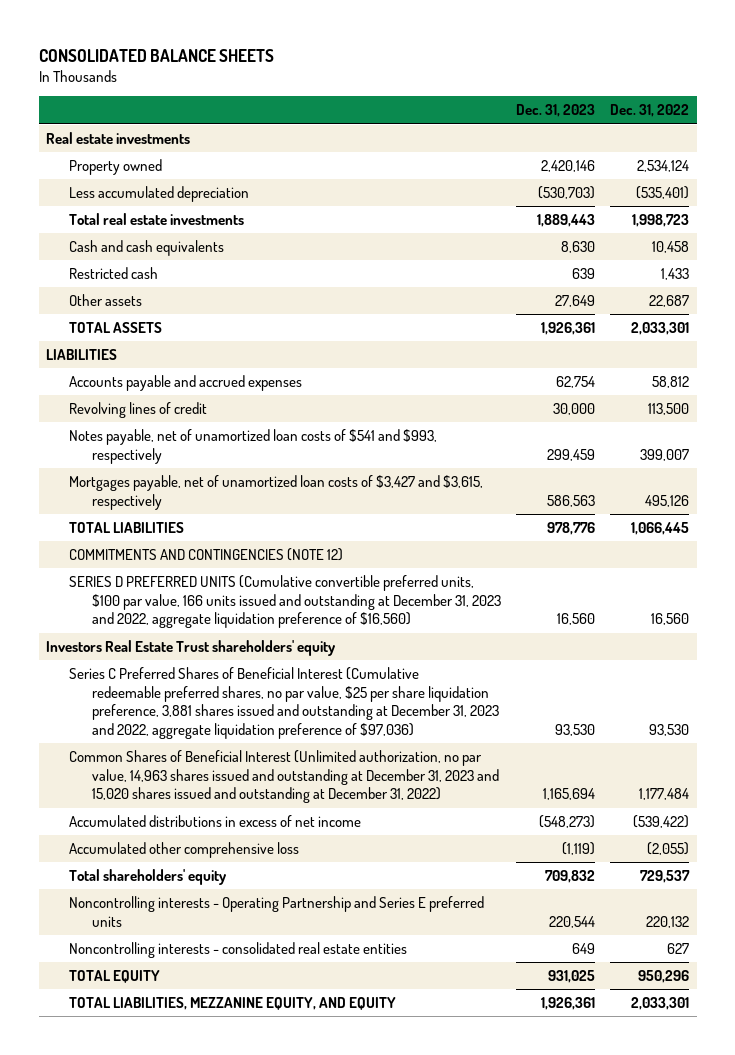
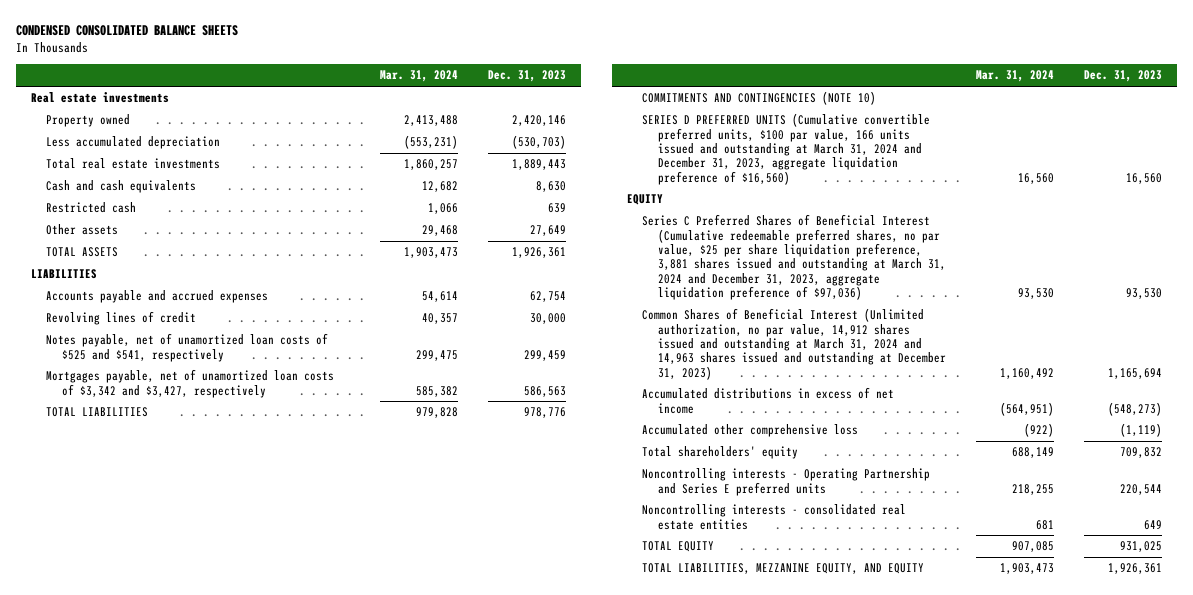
- CONSOLIDATED BALANCE SHEETS
+ CONDENSED CONSOLIDATED BALANCE SHEETS
- | Dec. 31, 2023 | Dec. 31, 2022
+ | Mar. 31, 2024 | Dec. 31, 2023
- Notes payable, net of unamortized loan costs of $541 and $993, respectively | 299,459 | 399,007
- Mortgages payable, net of unamortized loan costs of $3,427 and $3,615, respectively | 586,563 | 495,126
+ Notes payable, net of unamortized loan costs of $525 and $541, respectively | 299,475 | 299,459
+ Mortgages payable, net of unamortized loan costs of $3,342 and $3,427, respectively | 585,382 | 586,563
- COMMITMENTS AND CONTINGENCIES (NOTE 12)
- SERIES D PREFERRED UNITS (Cumulative convertible preferred units, $100 par value, 166 units issued and outstanding at December 31, 2023 and 2022, aggregate liquidation preference of $16,560) | 16,560 | 16,560
- Investors Real Estate Trust shareholders' equity
- Series C Preferred Shares of Beneficial Interest (Cumulative redeemable preferred shares, no par value, $25 per share liquidation preference, 3,881 shares issued and outstanding at December 31, 2023 and 2022, aggregate liquidation preference of $97,036) | 93,530 | 93,530
- Common Shares of Beneficial Interest (Unlimited authorization, no par value, 14,963 shares issued and outstanding at December 31, 2023 and 15,020 shares issued and outstanding at December 31, 2022) | 1,165,694 | 1,177,484
+ COMMITMENTS AND CONTINGENCIES (NOTE 10)
+ SERIES D PREFERRED UNITS (Cumulative convertible preferred units, $100 par value, 166 units issued and outstanding at March 31, 2024 and December 31, 2023, aggregate liquidation preference of $16,560) | 16,560 | 16,560
+ EQUITY
+ Series C Preferred Shares of Beneficial Interest (Cumulative redeemable preferred shares, no par value, $25 per share liquidation preference, 3,881 shares issued and outstanding at March 31, 2024 and December 31, 2023, aggregate liquidation preference of $97,036) | 93,530 | 93,530
+ Common Shares of Beneficial Interest (Unlimited authorization, no par value, 14,912 shares issued and outstanding at March 31, 2024 and 14,963 shares issued and outstanding at December 31, 2023) | 1,160,492 | 1,165,694

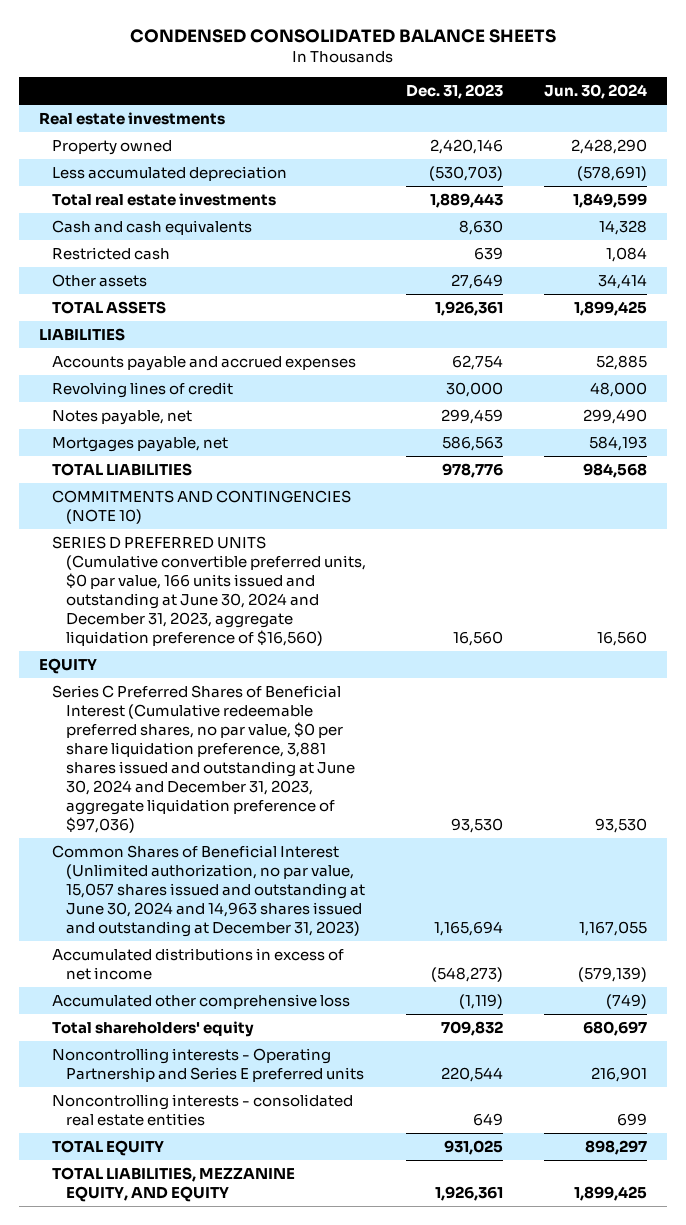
- | Mar. 31, 2024 | Dec. 31, 2023
+ | Dec. 31, 2023 | Jun. 30, 2024
- Notes payable, net of unamortized loan costs of $525 and $541, respectively | 299,475 | 299,459
- Mortgages payable, net of unamortized loan costs of $3,342 and $3,427, respectively | 585,382 | 586,563
+ Notes payable, net | 299,459 | 299,490
+ Mortgages payable, net | 586,563 | 584,193
- SERIES D PREFERRED UNITS (Cumulative convertible preferred units, $100 par value, 166 units issued and outstanding at March 31, 2024 and December 31, 2023, aggregate liquidation preference of $16,560) | 16,560 | 16,560
+ SERIES D PREFERRED UNITS (Cumulative convertible preferred units, $0 par value, 166 units issued and outstanding at June 30, 2024 and December 31, 2023, aggregate liquidation preference of $16,560) | 16,560 | 16,560
- Series C Preferred Shares of Beneficial Interest (Cumulative redeemable preferred shares, no par value, $25 per share liquidation preference, 3,881 shares issued and outstanding at March 31, 2024 and December 31, 2023, aggregate liquidation preference of $97,036) | 93,530 | 93,530
- Common Shares of Beneficial Interest (Unlimited authorization, no par value, 14,912 shares issued and outstanding at March 31, 2024 and 14,963 shares issued and outstanding at December 31, 2023) | 1,160,492 | 1,165,694
+ Series C Preferred Shares of Beneficial Interest (Cumulative redeemable preferred shares, no par value, $0 per share liquidation preference, 3,881 shares issued and outstanding at June 30, 2024 and December 31, 2023, aggregate liquidation preference of $97,036) | 93,530 | 93,530
+ Common Shares of Beneficial Interest (Unlimited authorization, no par value, 15,057 shares issued and outstanding at June 30, 2024 and 14,963 shares issued and outstanding at December 31, 2023) | 1,165,694 | 1,167,055

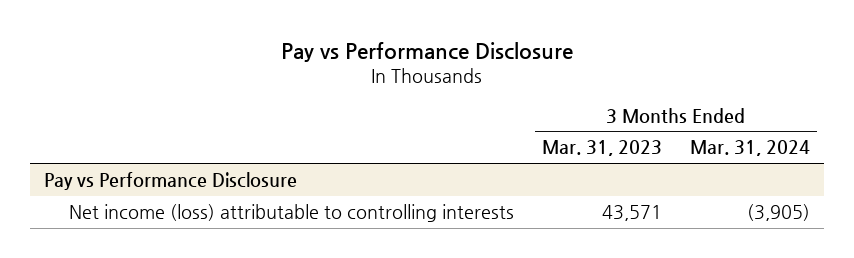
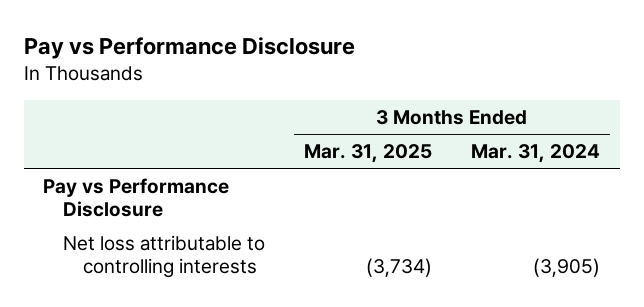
- | 3 Months Ended Mar. 31, 2023 | 3 Months Ended Mar. 31, 2024
+ | 3 Months Ended Mar. 31, 2025 | 3 Months Ended Mar. 31, 2024
- Net income (loss) attributable to controlling interests | 43,571 | (3,905)
+ Net loss attributable to controlling interests | (3,734) | (3,905)

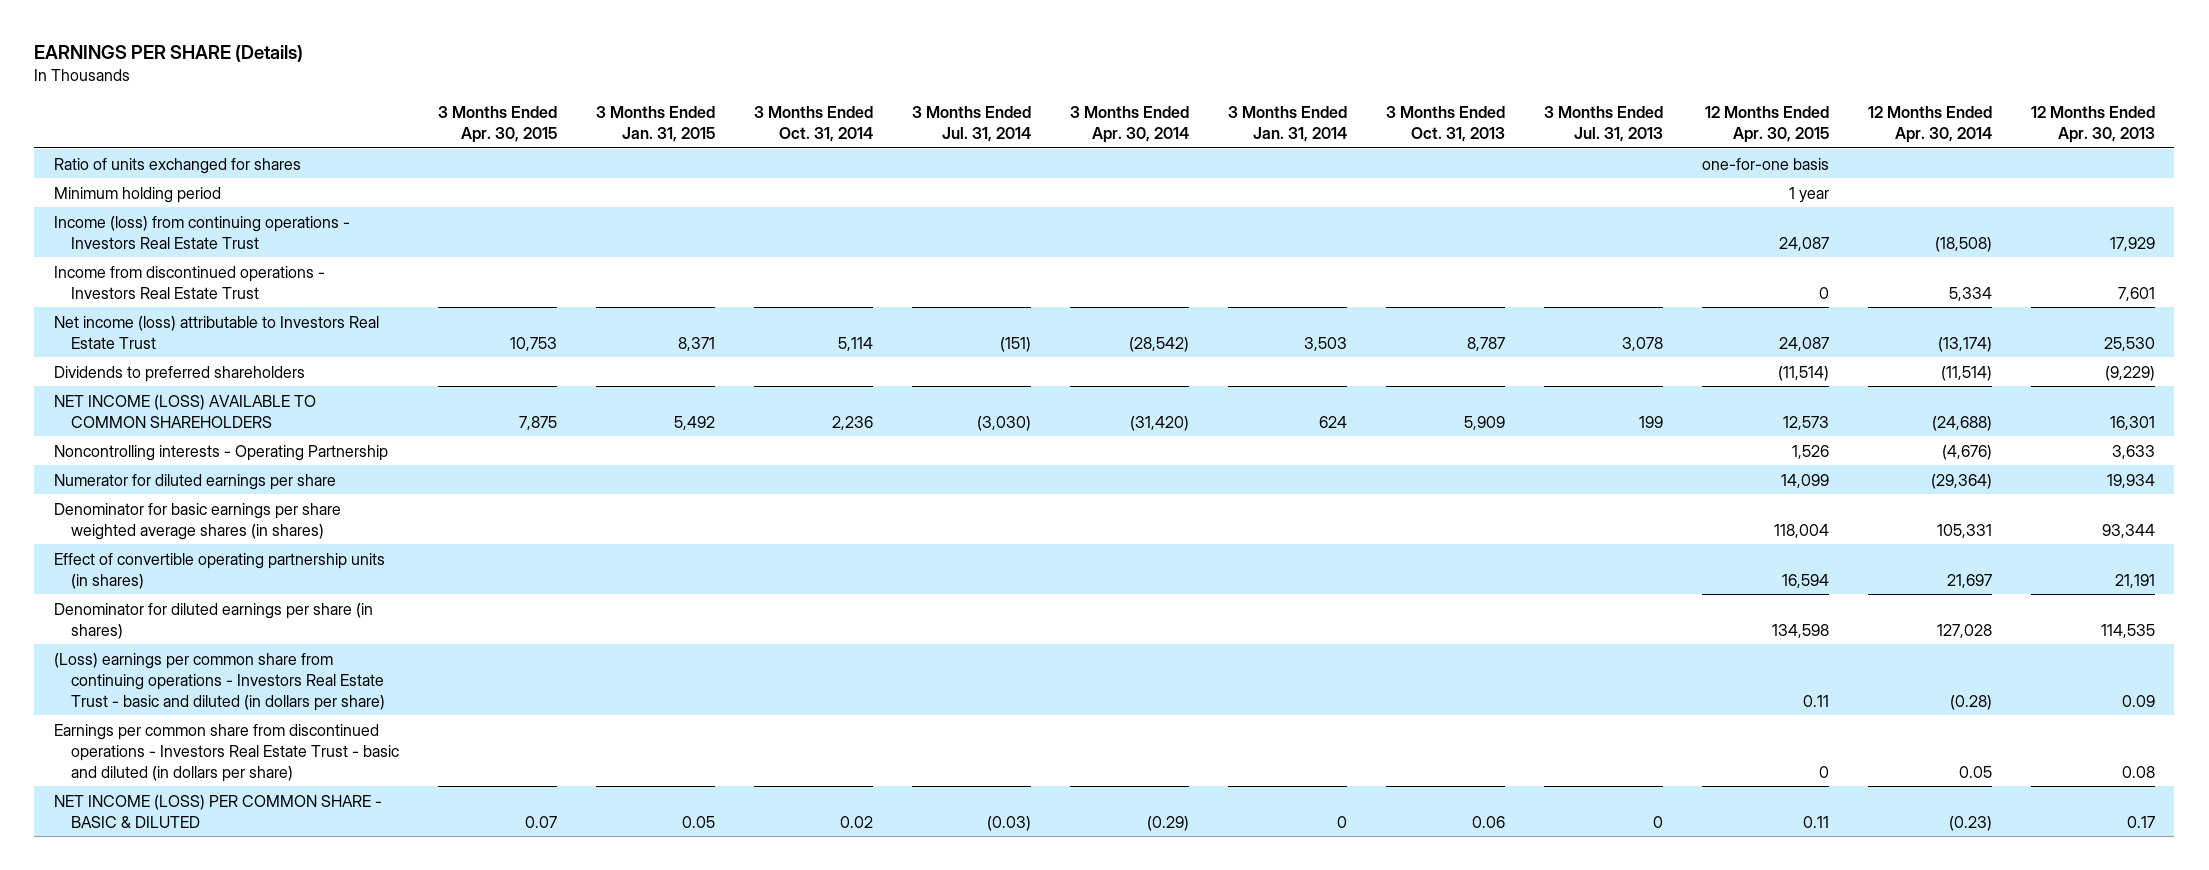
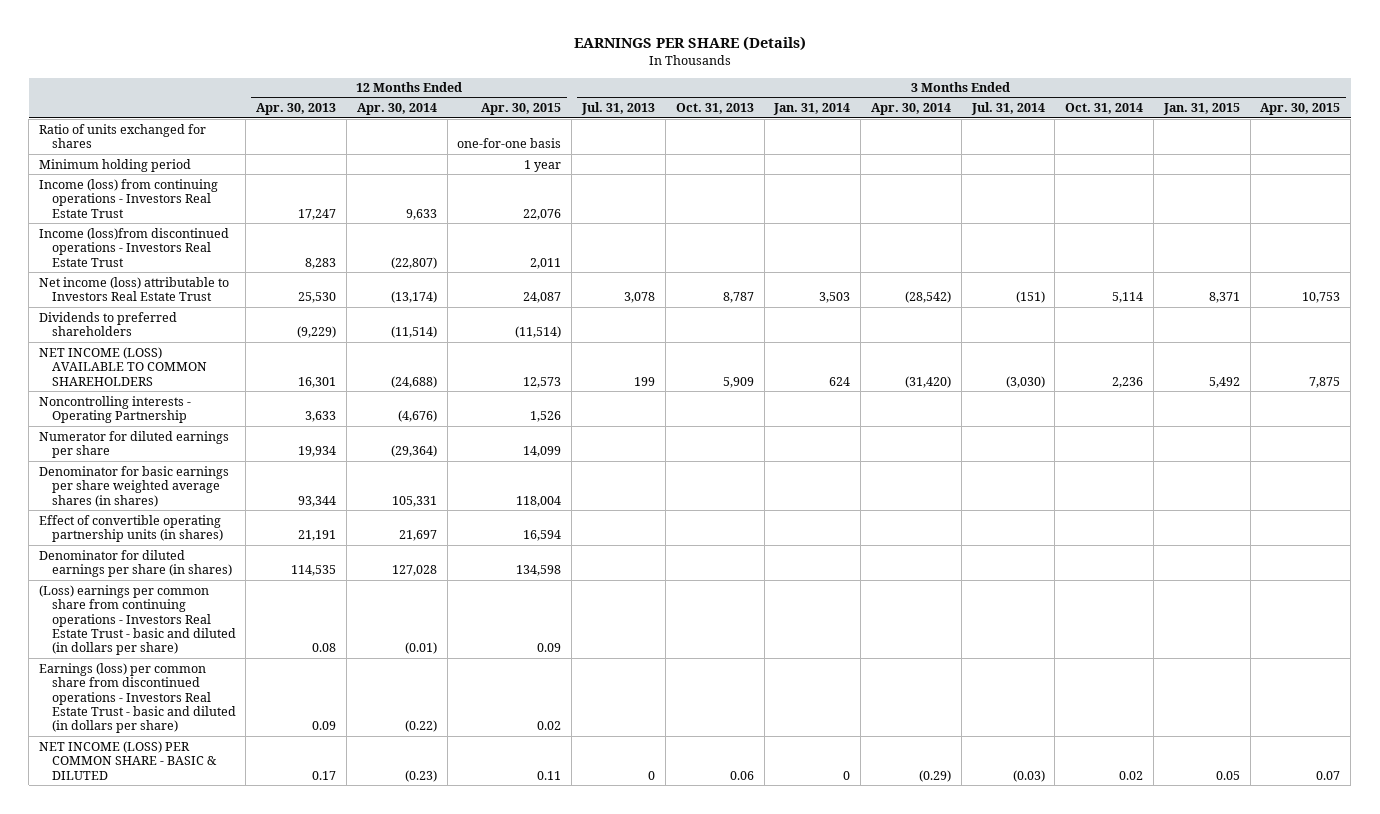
- | 3 Months Ended Apr. 30, 2015 | 3 Months Ended Jan. 31, 2015 | 3 Months Ended Oct. 31, 2014 | 3 Months Ended Jul. 31, 2014 | 3 Months Ended Apr. 30, 2014 | 3 Months Ended Jan. 31, 2014 | 3 Months Ended Oct. 31, 2013 | 3 Months Ended Jul. 31, 2013 | 12 Months Ended Apr. 30, 2015 | 12 Months Ended Apr. 30, 2014 | 12 Months Ended Apr. 30, 2013
+ | 12 Months Ended Apr. 30, 2013 | 12 Months Ended Apr. 30, 2014 | 12 Months Ended Apr. 30, 2015 | 3 Months Ended Jul. 31, 2013 | 3 Months Ended Oct. 31, 2013 | 3 Months Ended Jan. 31, 2014 | 3 Months Ended Apr. 30, 2014 | 3 Months Ended Jul. 31, 2014 | 3 Months Ended Oct. 31, 2014 | 3 Months Ended Jan. 31, 2015 | 3 Months Ended Apr. 30, 2015
- Income (loss) from continuing operations - Investors Real Estate Trust | | | | | | | | | 24,087 | (18,508) | 17,929
- Income from discontinued operations - Investors Real Estate Trust | | | | | | | | | 0 | 5,334 | 7,601
+ Income (loss) from continuing operations - Investors Real Estate Trust | 17,247 | 9,633 | 22,076 | | | | | | | |
+ Income (loss)from discontinued operations - Investors Real Estate Trust | 8,283 | (22,807) | 2,011 | | | | | | | |
- (Loss) earnings per common share from continuing operations - Investors Real Estate Trust - basic and diluted (in dollars per share) | | | | | | | | | 0.11 | (0.28) | 0.09
- Earnings per common share from discontinued operations - Investors Real Estate Trust - basic and diluted (in dollars per share) | | | | | | | | | 0 | 0.05 | 0.08
+ (Loss) earnings per common share from continuing operations - Investors Real Estate Trust - basic and diluted (in dollars per share) | 0.08 | (0.01) | 0.09 | | | | | | | |
+ Earnings (loss) per common share from discontinued operations - Investors Real Estate Trust - basic and diluted (in dollars per share) | 0.09 | (0.22) | 0.02 | | | | | | | |

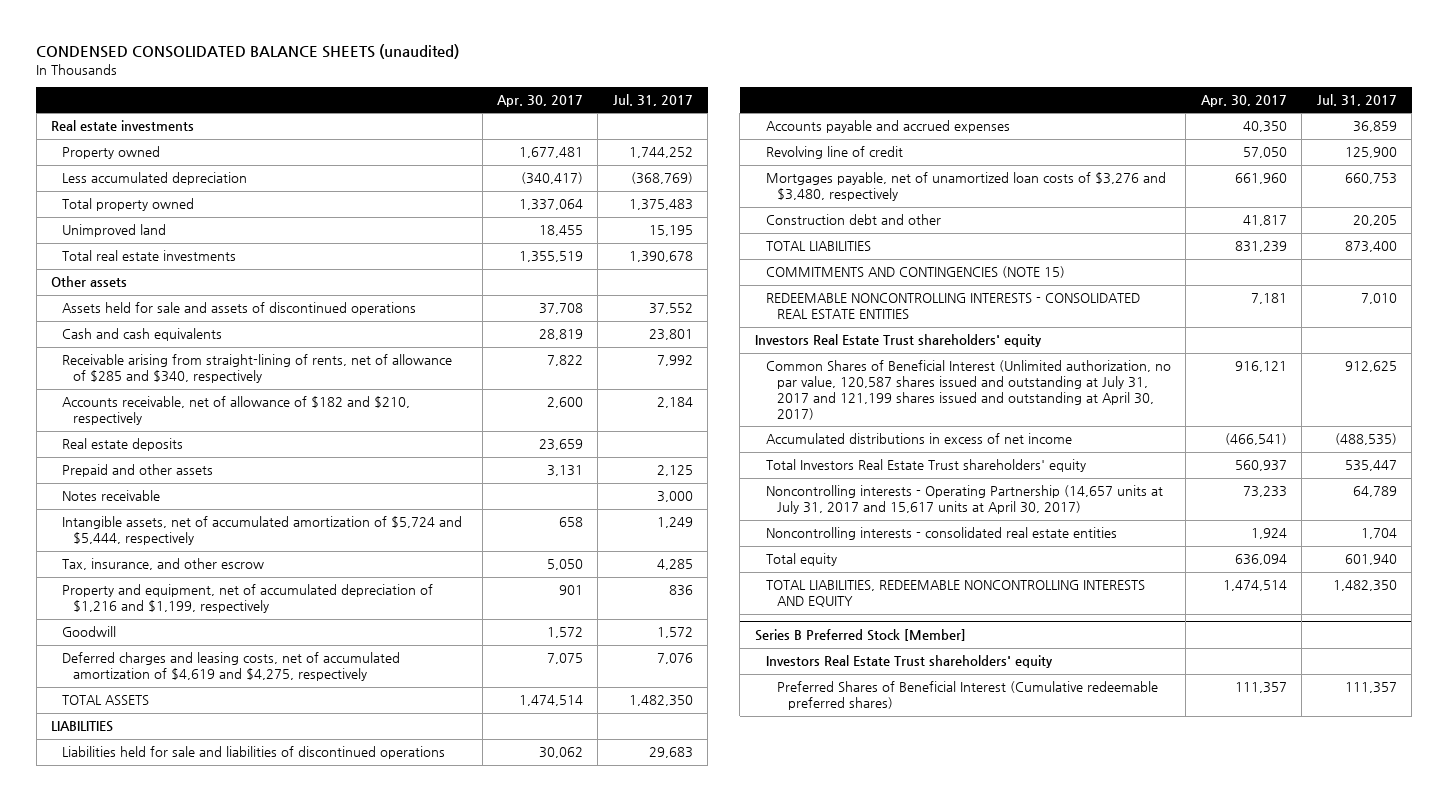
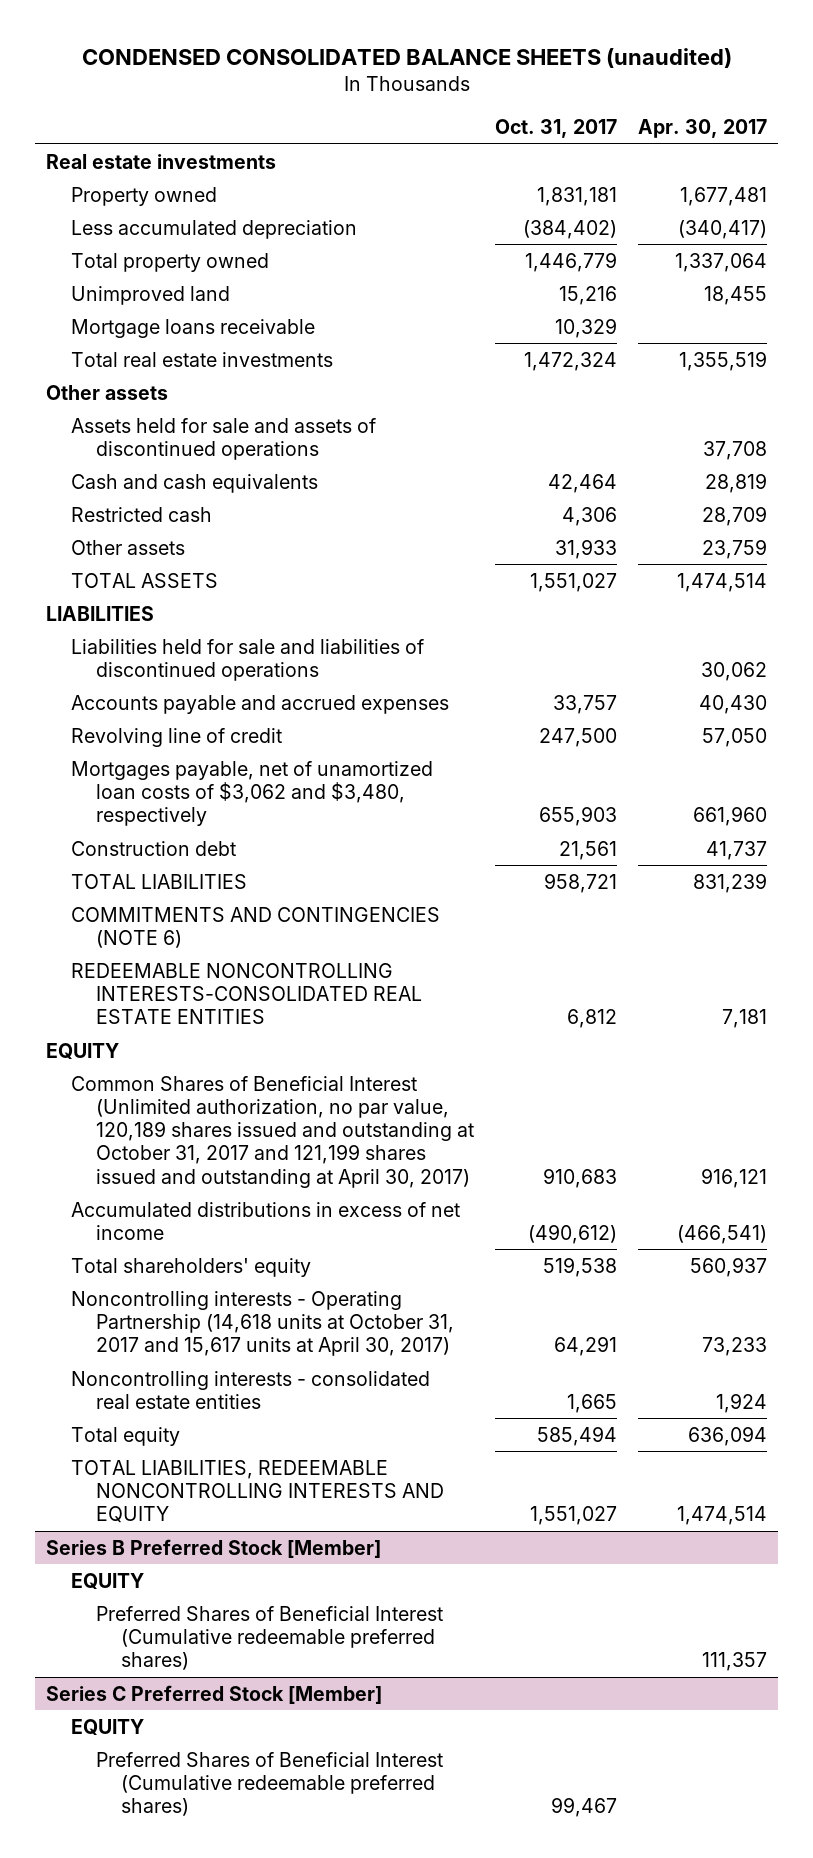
- | Apr. 30, 2017 | Jul. 31, 2017
+ | Oct. 31, 2017 | Apr. 30, 2017
+ Mortgage loans receivable | 10,329 |
- Receivable arising from straight-lining of rents, net of allowance of $285 and $340, respectively | 7,822 | 7,992
- Accounts receivable, net of allowance of $182 and $210, respectively | 2,600 | 2,184
- Real estate deposits | 23,659 |
- Prepaid and other assets | 3,131 | 2,125
- Notes receivable | | 3,000
- Intangible assets, net of accumulated amortization of $5,724 and $5,444, respectively | 658 | 1,249
- Tax, insurance, and other escrow | 5,050 | 4,285
- Property and equipment, net of accumulated depreciation of $1,216 and $1,199, respectively | 901 | 836
- Goodwill | 1,572 | 1,572
- Deferred charges and leasing costs, net of accumulated amortization of $4,619 and $4,275, respectively | 7,075 | 7,076
+ Restricted cash | 4,306 | 28,709
+ Other assets | 31,933 | 23,759
- Accounts payable and accrued expenses | 40,350 | 36,859
+ Accounts payable and accrued expenses | 33,757 | 40,430
- Mortgages payable, net of unamortized loan costs of $3,276 and $3,480, respectively | 661,960 | 660,753
- Construction debt and other | 41,817 | 20,205
+ Mortgages payable, net of unamortized loan costs of $3,062 and $3,480, respectively | 655,903 | 661,960
+ Construction debt | 21,561 | 41,737
- COMMITMENTS AND CONTINGENCIES (NOTE 15)
- REDEEMABLE NONCONTROLLING INTERESTS - CONSOLIDATED REAL ESTATE ENTITIES | 7,181 | 7,010
- Investors Real Estate Trust shareholders' equity
- Common Shares of Beneficial Interest (Unlimited authorization, no par value, 120,587 shares issued and outstanding at July 31, 2017 and 121,199 shares issued and outstanding at April 30, 2017) | 916,121 | 912,625
+ COMMITMENTS AND CONTINGENCIES (NOTE 6)
+ REDEEMABLE NONCONTROLLING INTERESTS-CONSOLIDATED REAL ESTATE ENTITIES | 6,812 | 7,181
+ EQUITY
+ Common Shares of Beneficial Interest (Unlimited authorization, no par value, 120,189 shares issued and outstanding at October 31, 2017 and 121,199 shares issued and outstanding at April 30, 2017) | 910,683 | 916,121
- Total Investors Real Estate Trust shareholders' equity | 560,937 | 535,447
- Noncontrolling interests - Operating Partnership (14,657 units at July 31, 2017 and 15,617 units at April 30, 2017) | 73,233 | 64,789
+ Total shareholders' equity | 519,538 | 560,937
+ Noncontrolling interests - Operating Partnership (14,618 units at October 31, 2017 and 15,617 units at April 30, 2017) | 64,291 | 73,233
@ Series B Preferred Stock [Member]
- Investors Real Estate Trust shareholders' equity
+ EQUITY
+ Series C Preferred Stock [Member]
+ EQUITY
+ Preferred Shares of Beneficial Interest (Cumulative redeemable preferred shares) | 99,467 |

